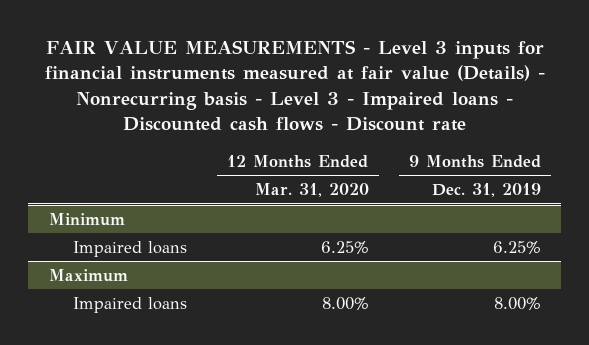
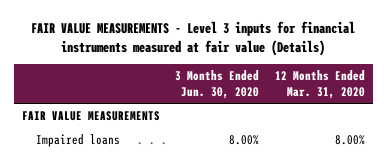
- FAIR VALUE MEASUREMENTS - Level 3 inputs for financial instruments measured at fair value (Details) - Nonrecurring basis - Level 3 - Impaired loans - Discounted cash flows - Discount rate
+ FAIR VALUE MEASUREMENTS - Level 3 inputs for financial instruments measured at fair value (Details)
- | 12 Months Ended Mar. 31, 2020 | 9 Months Ended Dec. 31, 2019
+ | 3 Months Ended Jun. 30, 2020 | 12 Months Ended Mar. 31, 2020
- Minimum
- Impaired loans | 6.25% | 6.25%
- Maximum
+ FAIR VALUE MEASUREMENTS

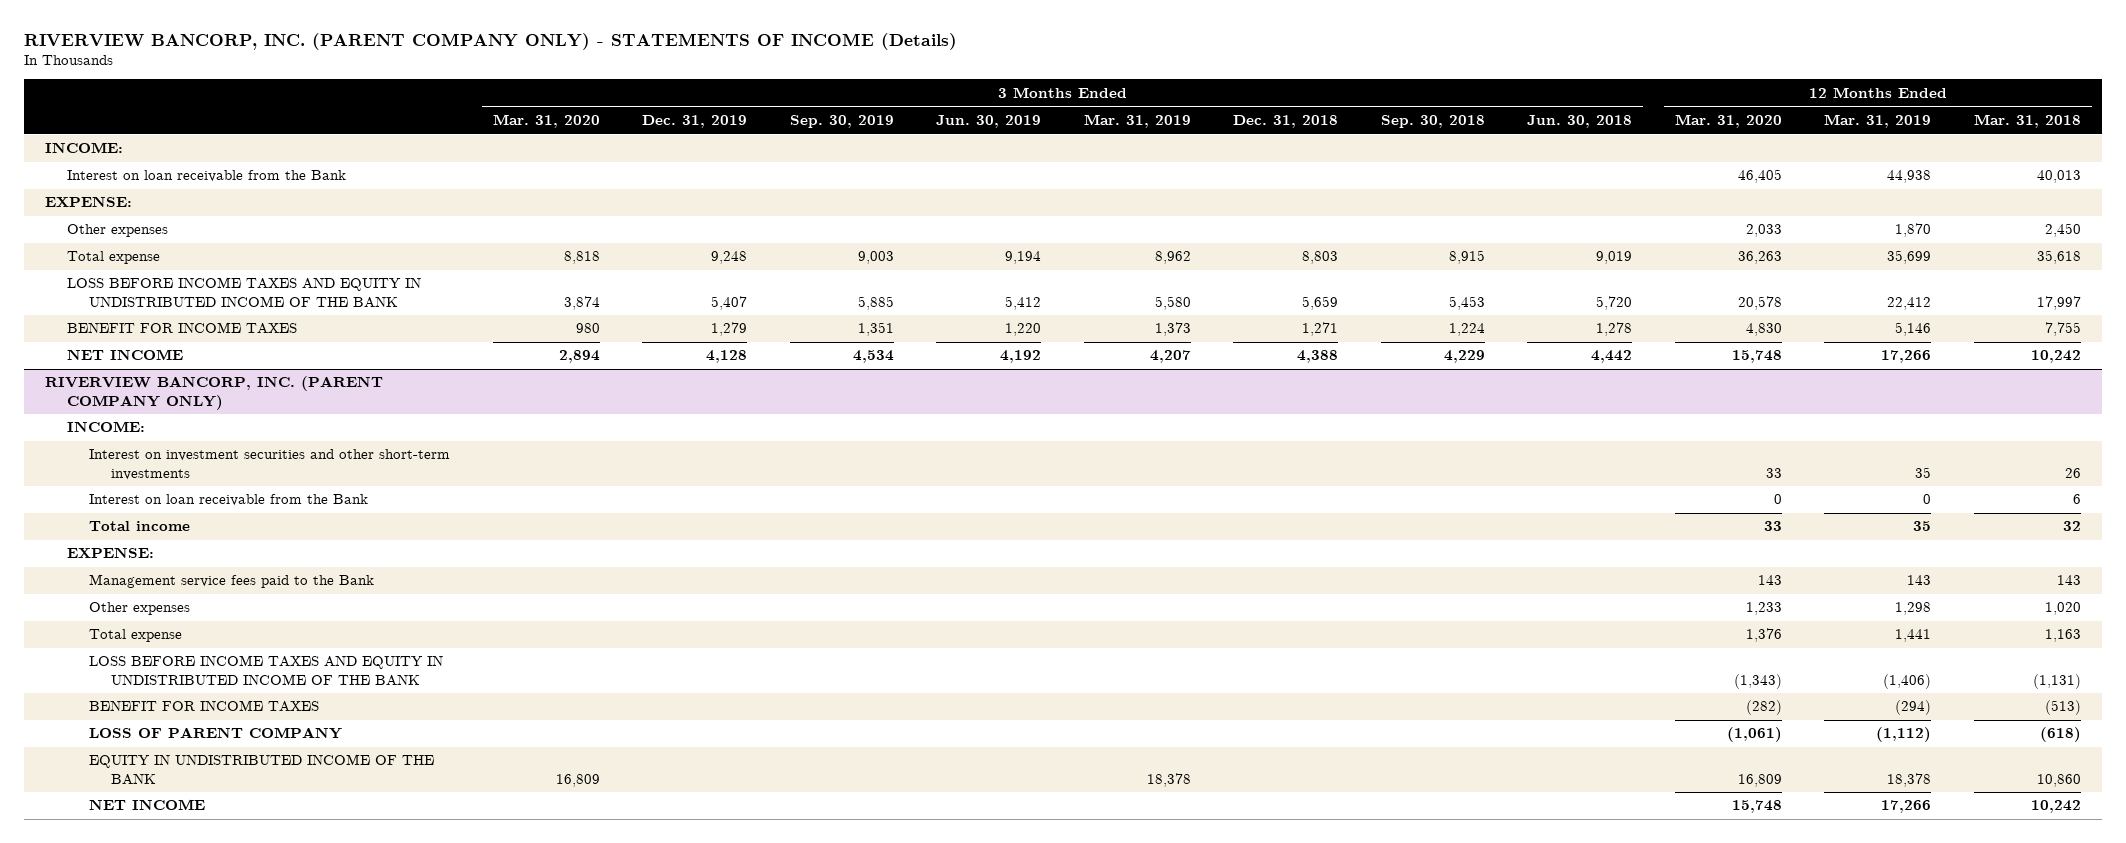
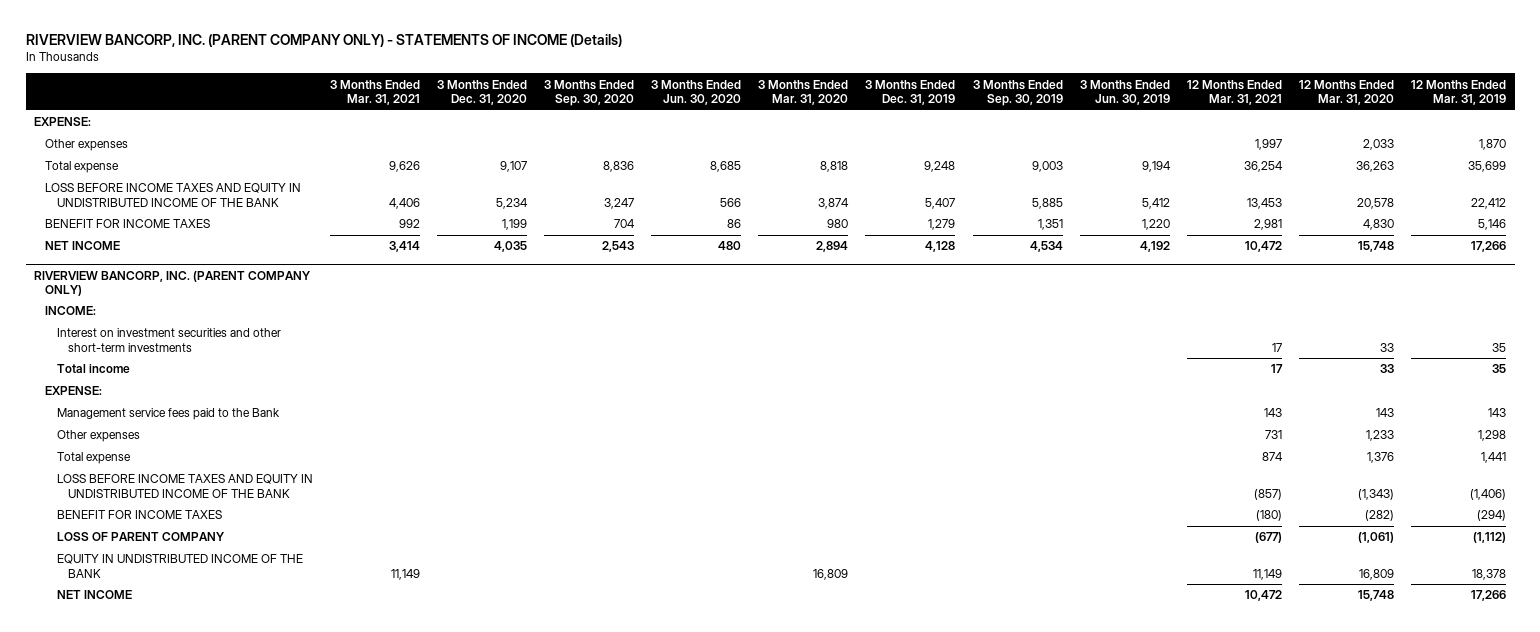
- | 3 Months Ended Mar. 31, 2020 | 3 Months Ended Dec. 31, 2019 | 3 Months Ended Sep. 30, 2019 | 3 Months Ended Jun. 30, 2019 | 3 Months Ended Mar. 31, 2019 | 3 Months Ended Dec. 31, 2018 | 3 Months Ended Sep. 30, 2018 | 3 Months Ended Jun. 30, 2018 | 12 Months Ended Mar. 31, 2020 | 12 Months Ended Mar. 31, 2019 | 12 Months Ended Mar. 31, 2018
+ | 3 Months Ended Mar. 31, 2021 | 3 Months Ended Dec. 31, 2020 | 3 Months Ended Sep. 30, 2020 | 3 Months Ended Jun. 30, 2020 | 3 Months Ended Mar. 31, 2020 | 3 Months Ended Dec. 31, 2019 | 3 Months Ended Sep. 30, 2019 | 3 Months Ended Jun. 30, 2019 | 12 Months Ended Mar. 31, 2021 | 12 Months Ended Mar. 31, 2020 | 12 Months Ended Mar. 31, 2019
- INCOME:
- Interest on loan receivable from the Bank | | | | | | | | | 46,405 | 44,938 | 40,013
@ RIVERVIEW BANCORP, INC. (PARENT COMPANY ONLY)
- Interest on loan receivable from the Bank | | | | | | | | | 0 | 0 | 6

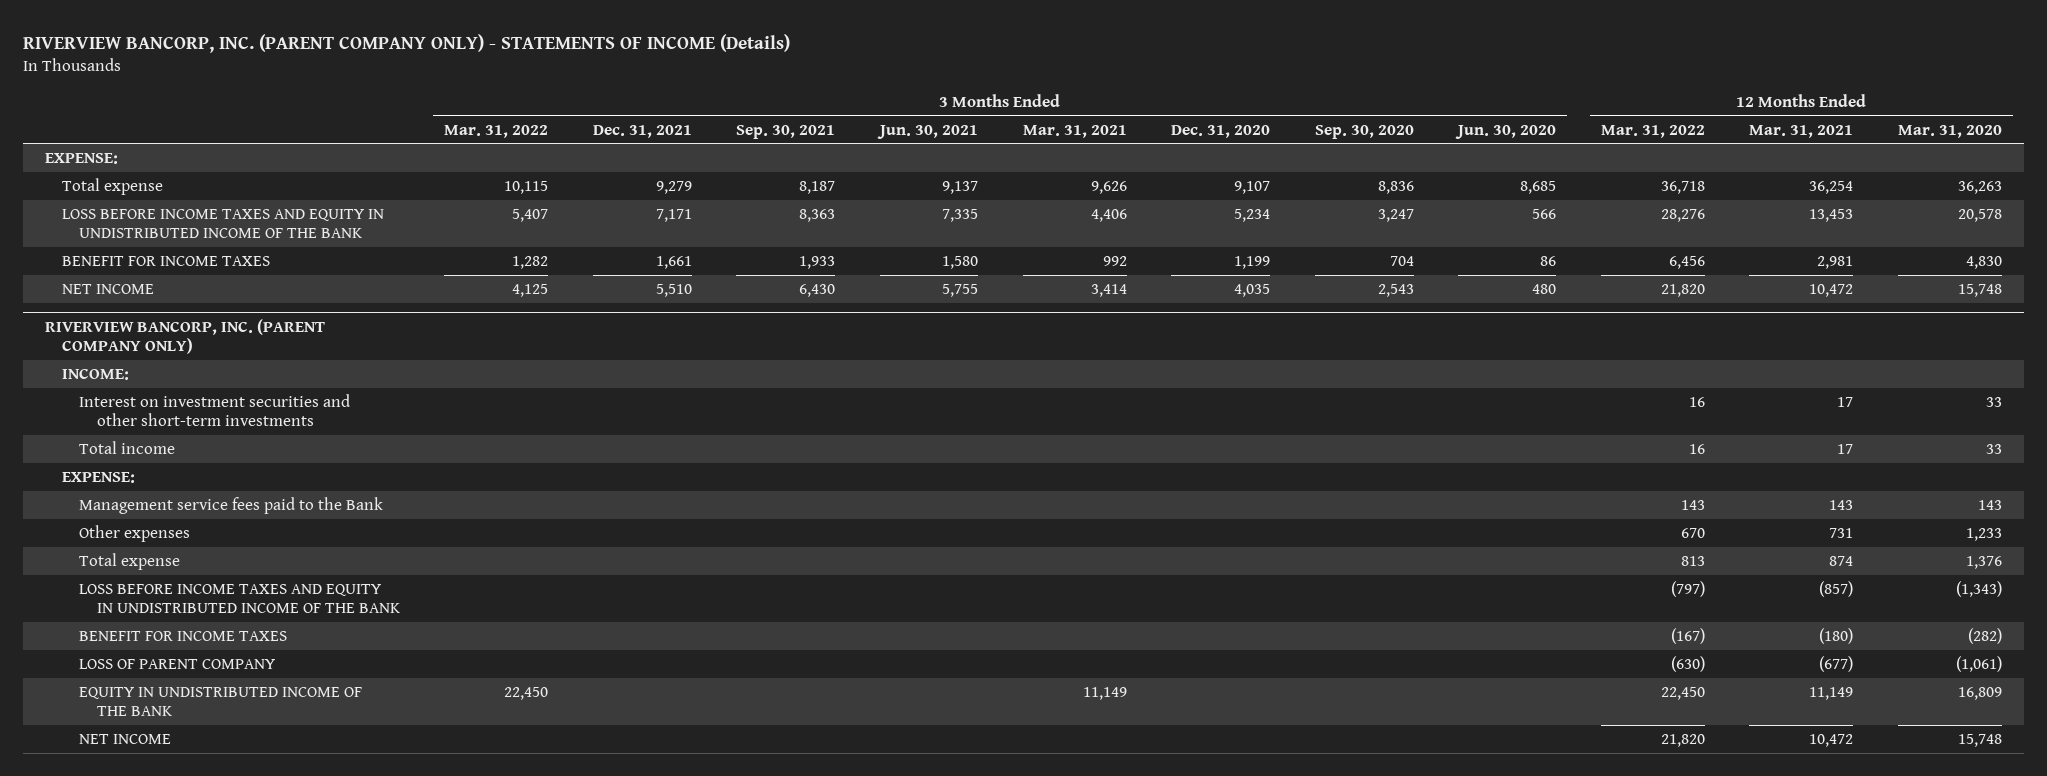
- | 3 Months Ended Mar. 31, 2021 | 3 Months Ended Dec. 31, 2020 | 3 Months Ended Sep. 30, 2020 | 3 Months Ended Jun. 30, 2020 | 3 Months Ended Mar. 31, 2020 | 3 Months Ended Dec. 31, 2019 | 3 Months Ended Sep. 30, 2019 | 3 Months Ended Jun. 30, 2019 | 12 Months Ended Mar. 31, 2021 | 12 Months Ended Mar. 31, 2020 | 12 Months Ended Mar. 31, 2019
+ | 3 Months Ended Mar. 31, 2022 | 3 Months Ended Dec. 31, 2021 | 3 Months Ended Sep. 30, 2021 | 3 Months Ended Jun. 30, 2021 | 3 Months Ended Mar. 31, 2021 | 3 Months Ended Dec. 31, 2020 | 3 Months Ended Sep. 30, 2020 | 3 Months Ended Jun. 30, 2020 | 12 Months Ended Mar. 31, 2022 | 12 Months Ended Mar. 31, 2021 | 12 Months Ended Mar. 31, 2020
- Other expenses | | | | | | | | | 1,997 | 2,033 | 1,870

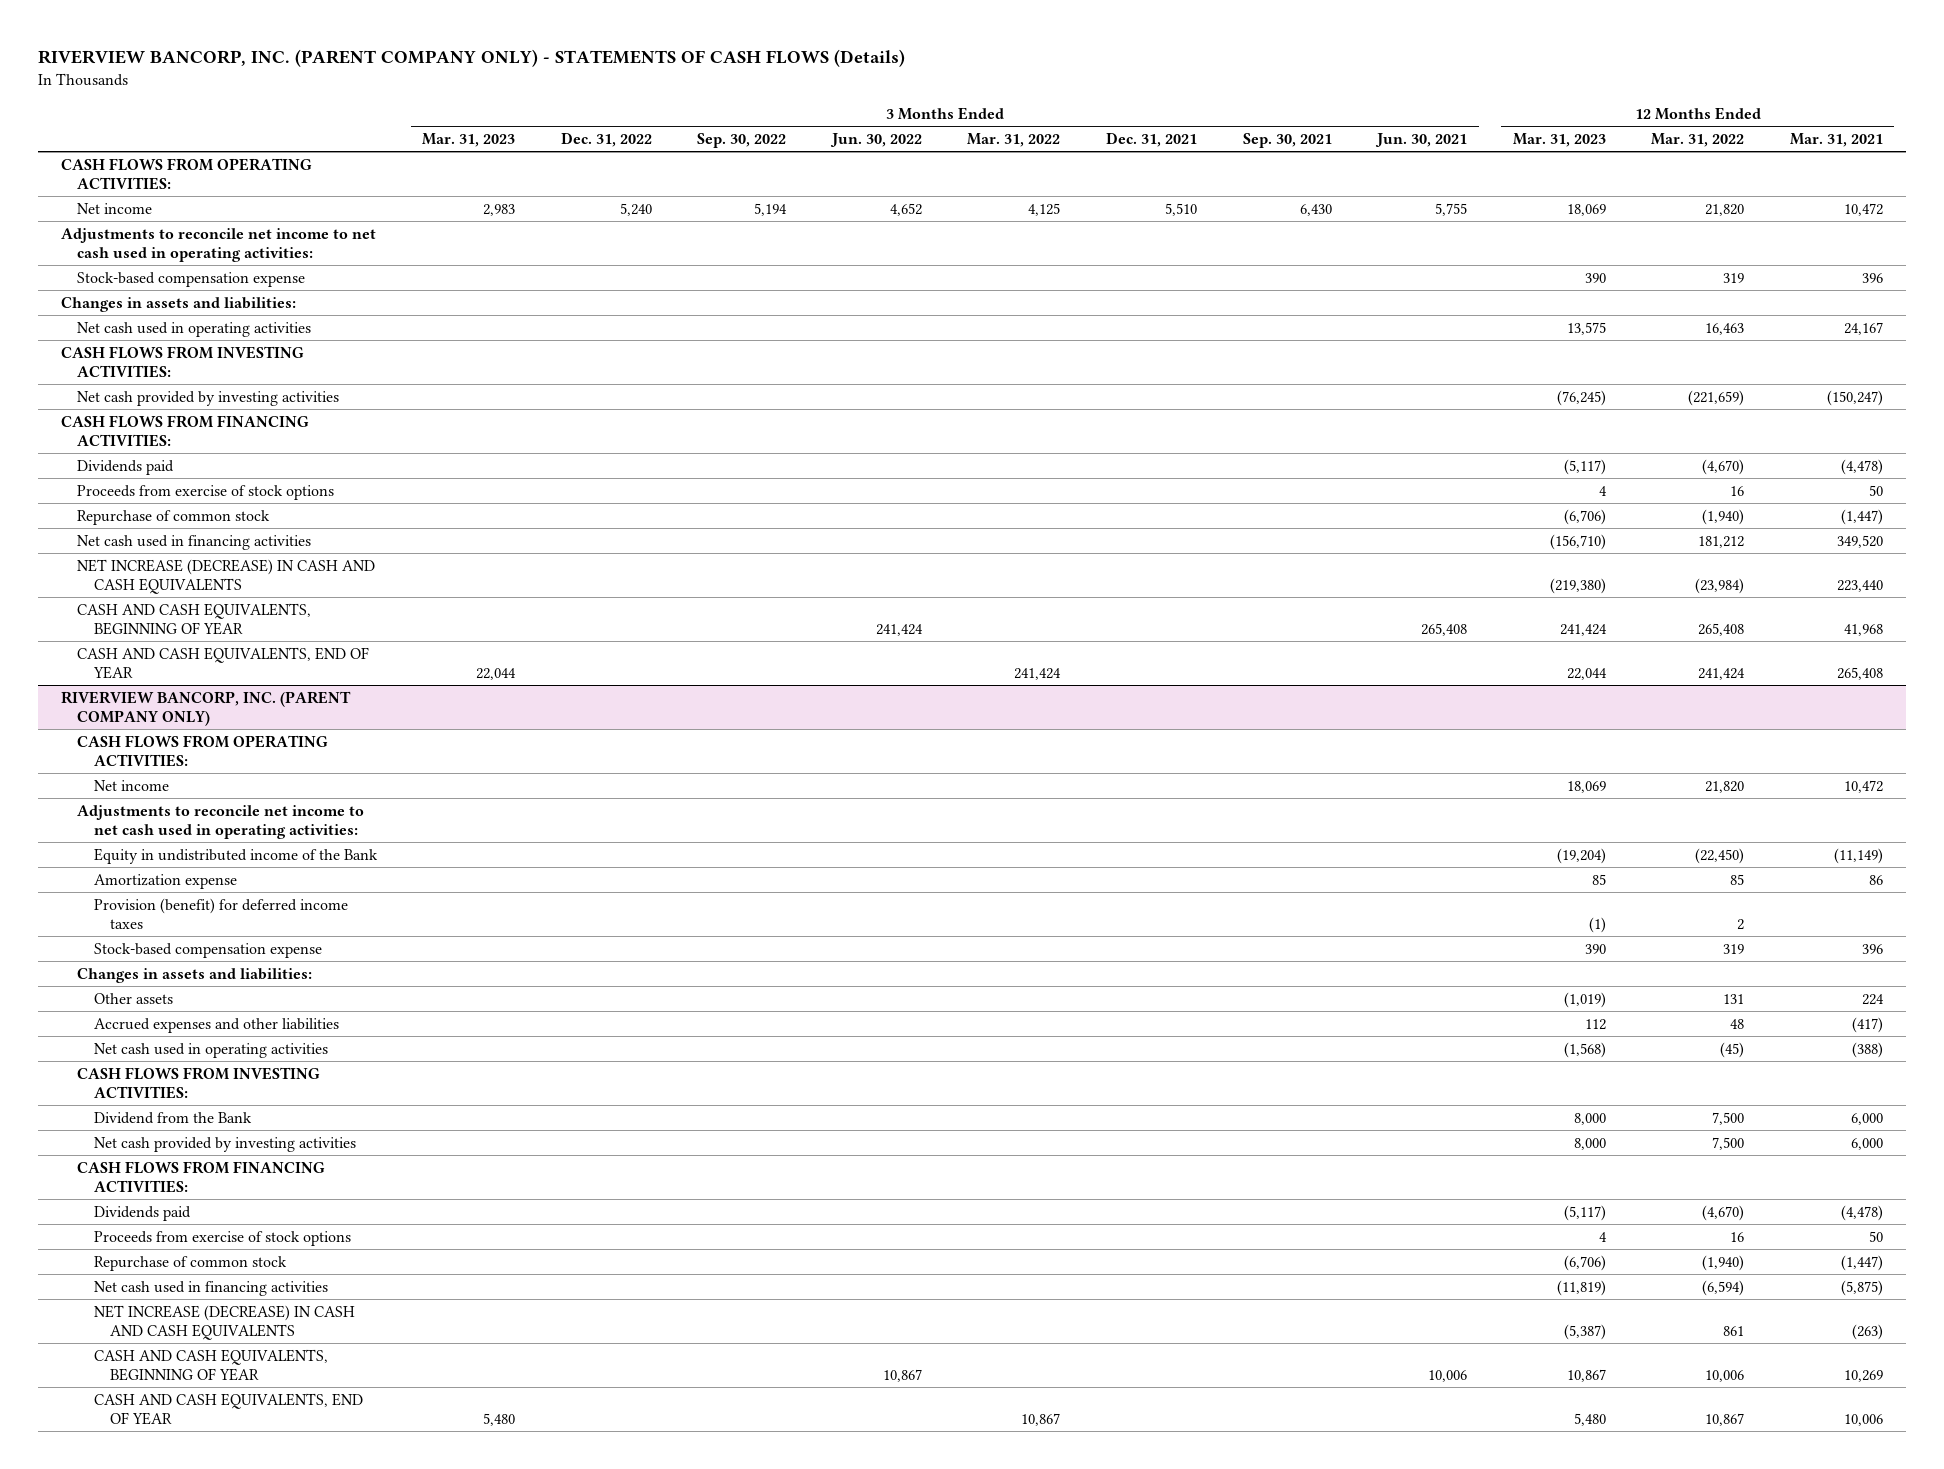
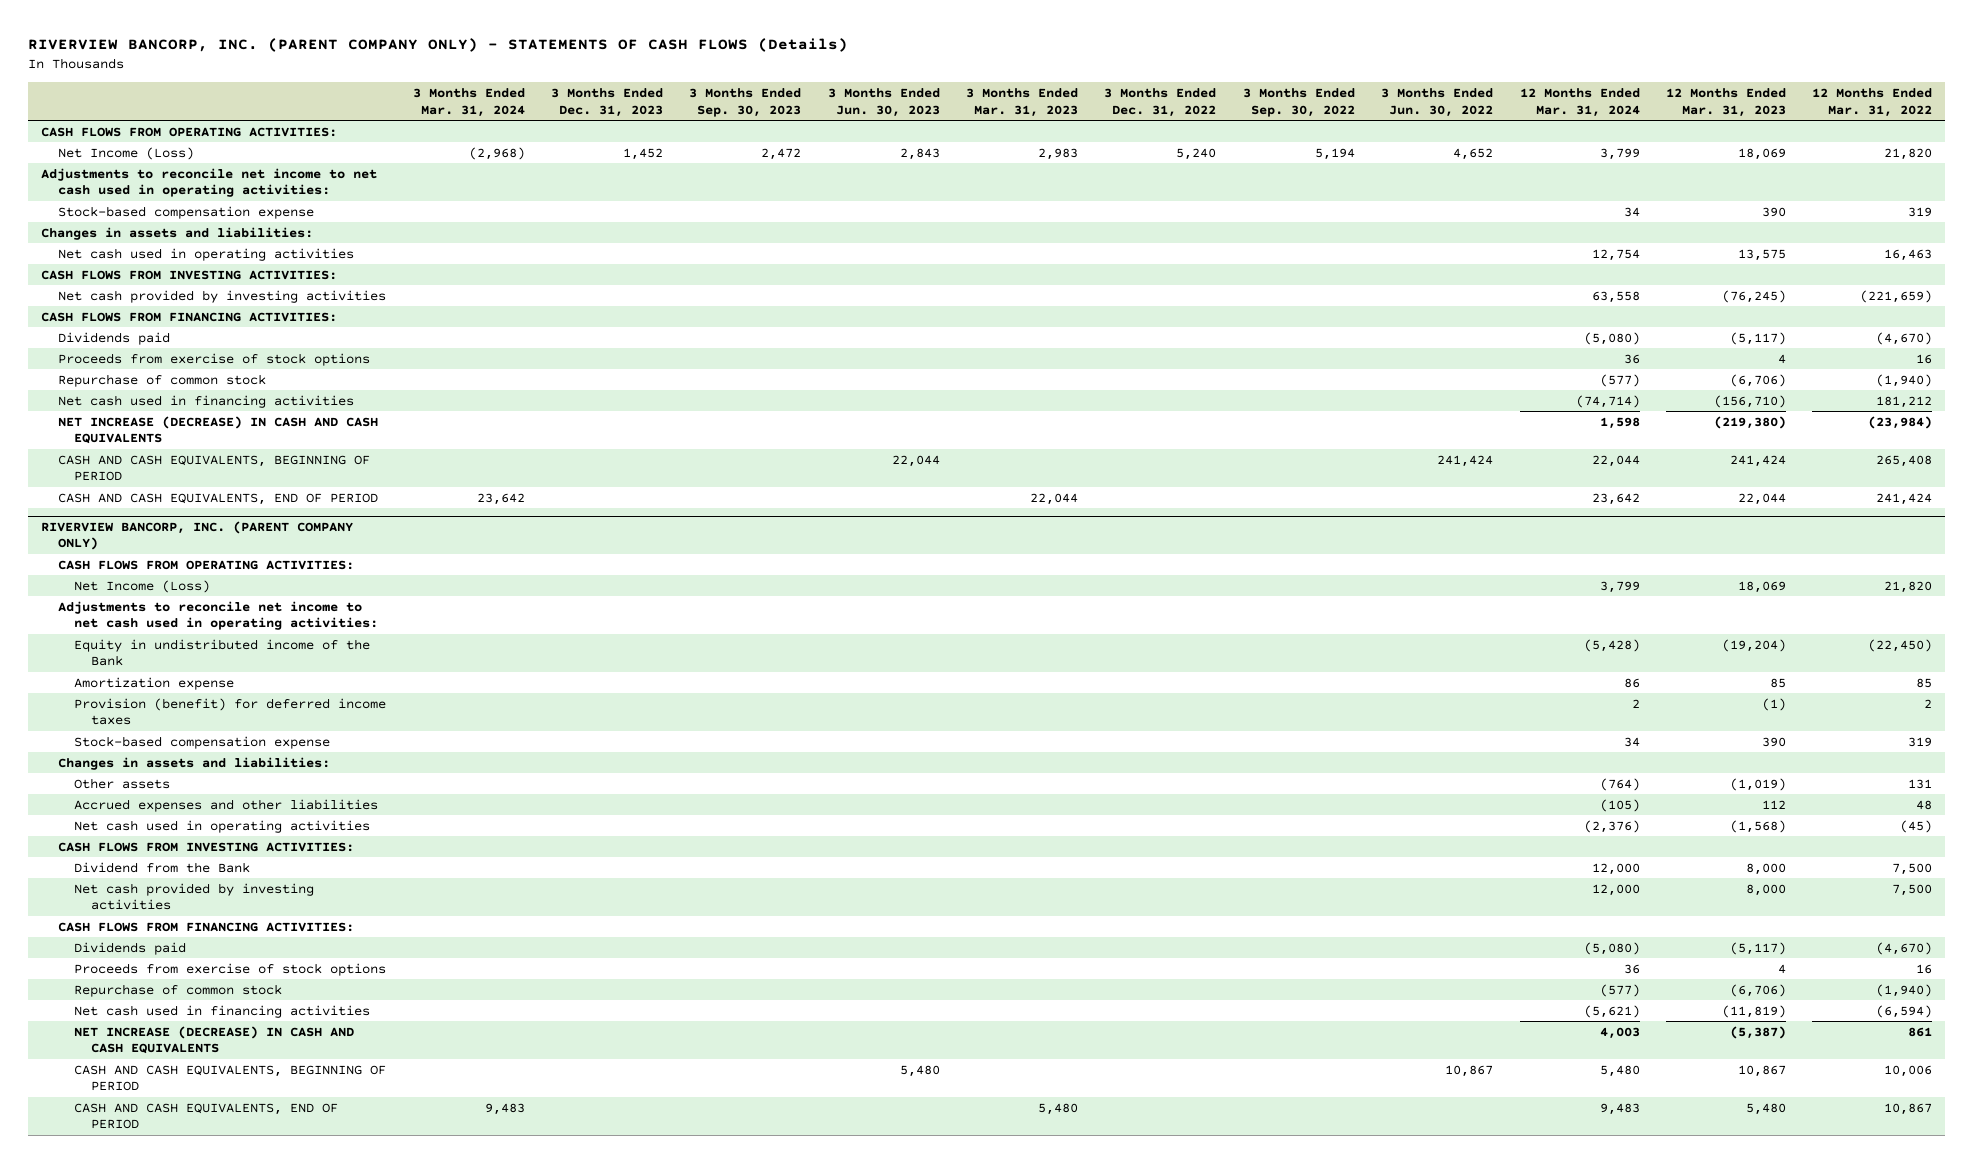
- | 3 Months Ended Mar. 31, 2023 | 3 Months Ended Dec. 31, 2022 | 3 Months Ended Sep. 30, 2022 | 3 Months Ended Jun. 30, 2022 | 3 Months Ended Mar. 31, 2022 | 3 Months Ended Dec. 31, 2021 | 3 Months Ended Sep. 30, 2021 | 3 Months Ended Jun. 30, 2021 | 12 Months Ended Mar. 31, 2023 | 12 Months Ended Mar. 31, 2022 | 12 Months Ended Mar. 31, 2021
+ | 3 Months Ended Mar. 31, 2024 | 3 Months Ended Dec. 31, 2023 | 3 Months Ended Sep. 30, 2023 | 3 Months Ended Jun. 30, 2023 | 3 Months Ended Mar. 31, 2023 | 3 Months Ended Dec. 31, 2022 | 3 Months Ended Sep. 30, 2022 | 3 Months Ended Jun. 30, 2022 | 12 Months Ended Mar. 31, 2024 | 12 Months Ended Mar. 31, 2023 | 12 Months Ended Mar. 31, 2022
- Net income | 2,983 | 5,240 | 5,194 | 4,652 | 4,125 | 5,510 | 6,430 | 5,755 | 18,069 | 21,820 | 10,472
+ Net Income (Loss) | (2,968) | 1,452 | 2,472 | 2,843 | 2,983 | 5,240 | 5,194 | 4,652 | 3,799 | 18,069 | 21,820
- CASH AND CASH EQUIVALENTS, BEGINNING OF YEAR | | | | 241,424 | | | | 265,408 | 241,424 | 265,408 | 41,968
- CASH AND CASH EQUIVALENTS, END OF YEAR | 22,044 | | | | 241,424 | | | | 22,044 | 241,424 | 265,408
+ CASH AND CASH EQUIVALENTS, BEGINNING OF PERIOD | | | | 22,044 | | | | 241,424 | 22,044 | 241,424 | 265,408
+ CASH AND CASH EQUIVALENTS, END OF PERIOD | 23,642 | | | | 22,044 | | | | 23,642 | 22,044 | 241,424
@ RIVERVIEW BANCORP, INC. (PARENT COMPANY ONLY)
- Net income | | | | | | | | | 18,069 | 21,820 | 10,472
+ Net Income (Loss) | | | | | | | | | 3,799 | 18,069 | 21,820
- CASH AND CASH EQUIVALENTS, BEGINNING OF YEAR | | | | 10,867 | | | | 10,006 | 10,867 | 10,006 | 10,269
- CASH AND CASH EQUIVALENTS, END OF YEAR | 5,480 | | | | 10,867 | | | | 5,480 | 10,867 | 10,006
+ CASH AND CASH EQUIVALENTS, BEGINNING OF PERIOD | | | | 5,480 | | | | 10,867 | 5,480 | 10,867 | 10,006
+ CASH AND CASH EQUIVALENTS, END OF PERIOD | 9,483 | | | | 5,480 | | | | 9,483 | 5,480 | 10,867

